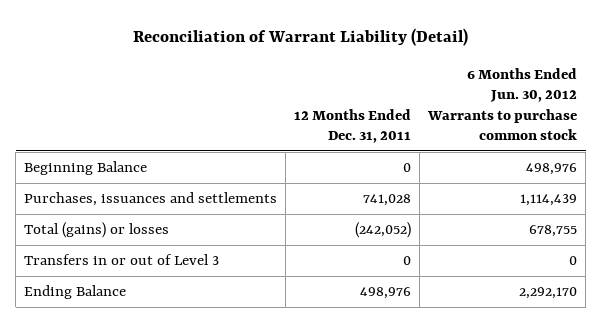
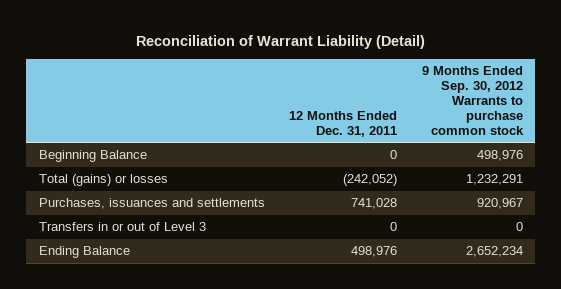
- | 12 Months Ended Dec. 31, 2011 | 6 Months Ended Jun. 30, 2012 Warrants to purchase common stock
+ | 12 Months Ended Dec. 31, 2011 | 9 Months Ended Sep. 30, 2012 Warrants to purchase common stock
moved down: Purchases, issuances and settlements | 741,028 | 920,967

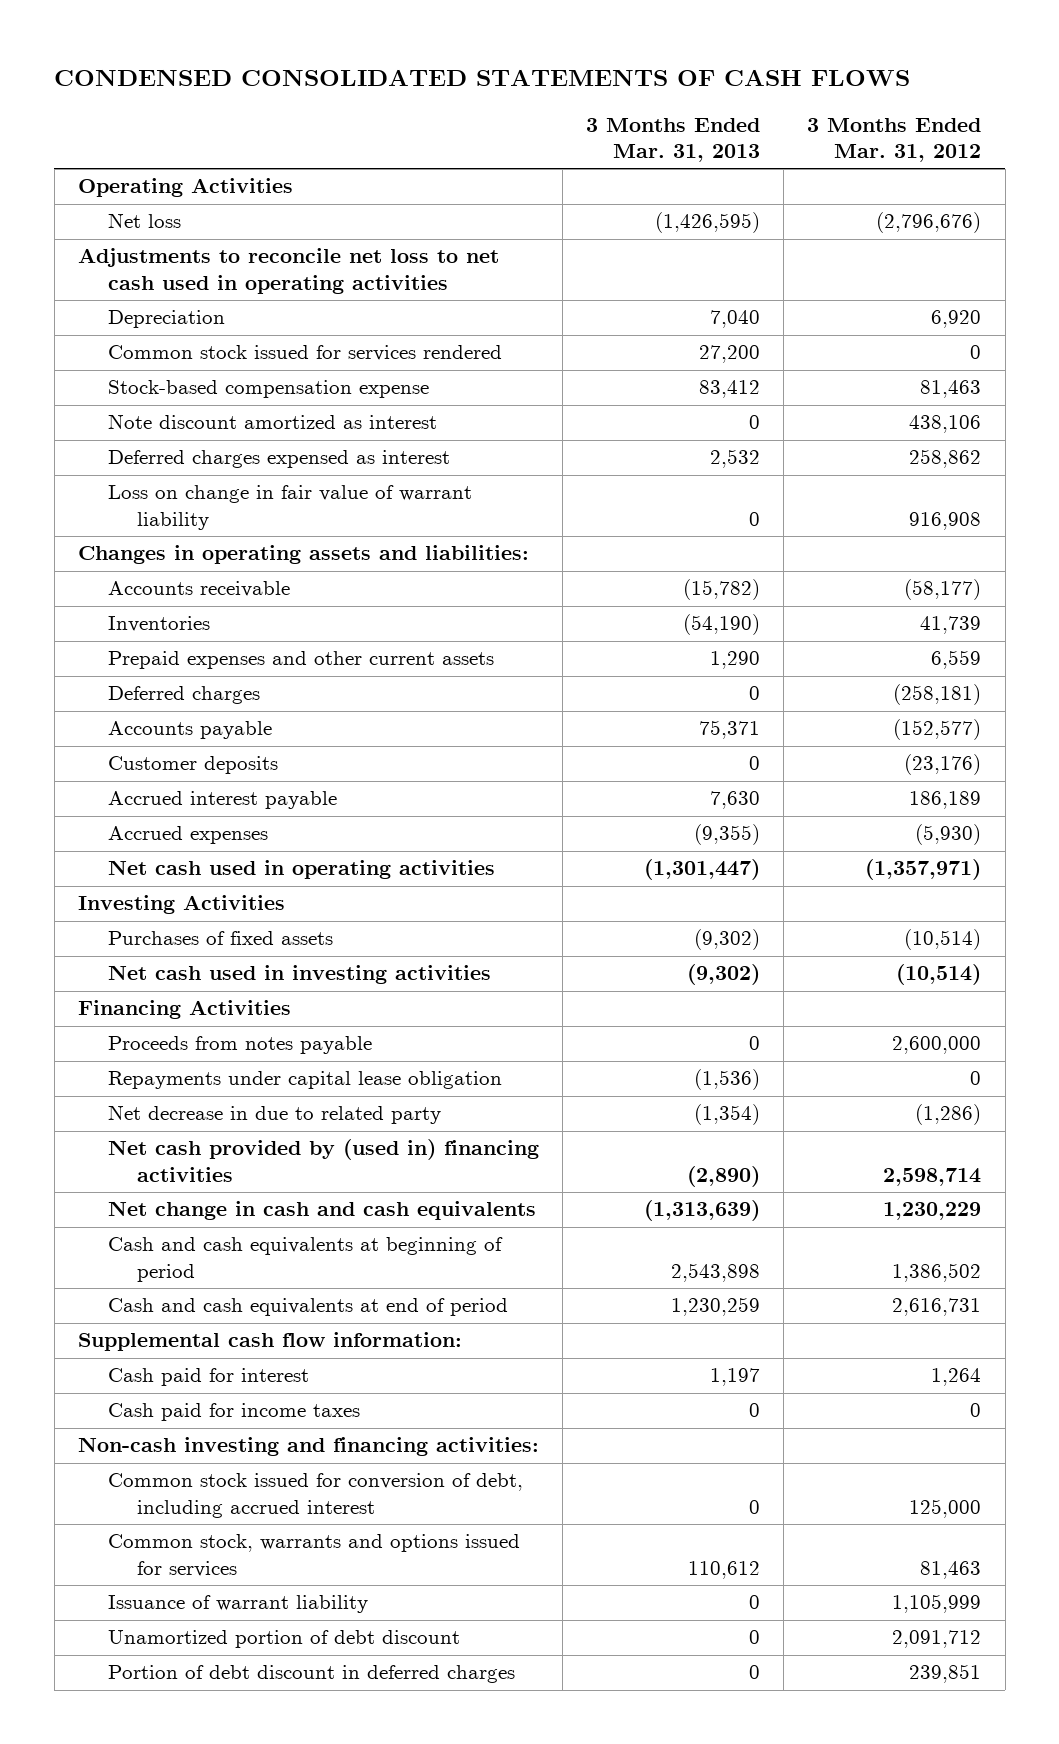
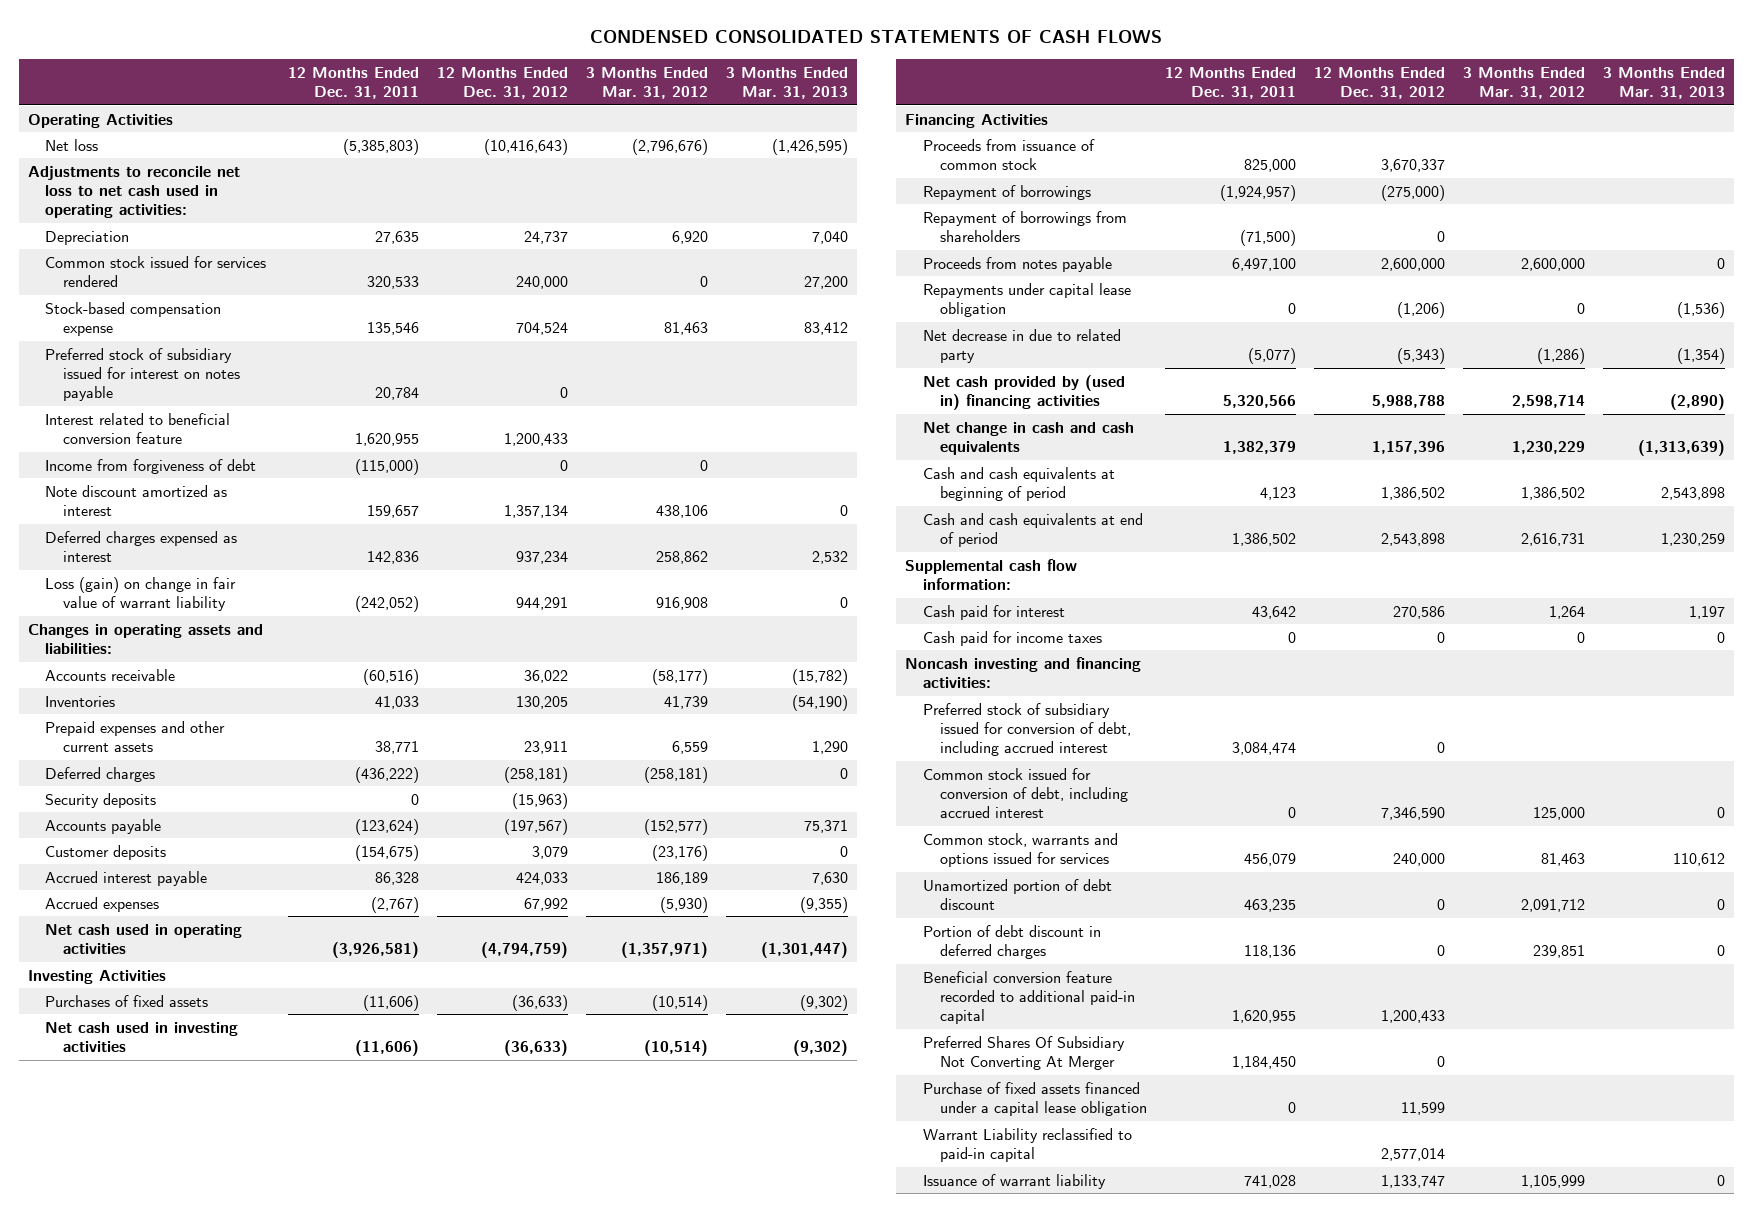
- | 3 Months Ended Mar. 31, 2013 | 3 Months Ended Mar. 31, 2012
+ | 12 Months Ended Dec. 31, 2011 | 12 Months Ended Dec. 31, 2012 | 3 Months Ended Mar. 31, 2012 | 3 Months Ended Mar. 31, 2013
- Adjustments to reconcile net loss to net cash used in operating activities
+ Adjustments to reconcile net loss to net cash used in operating activities:
+ Preferred stock of subsidiary issued for interest on notes payable | 20,784 | 0 | |
+ Interest related to beneficial conversion feature | 1,620,955 | 1,200,433 | |
+ Income from forgiveness of debt | (115,000) | 0 | 0 |
- Loss on change in fair value of warrant liability | 0 | 916,908
+ Loss (gain) on change in fair value of warrant liability | (242,052) | 944,291 | 916,908 | 0
+ Security deposits | 0 | (15,963) | |
+ Proceeds from issuance of common stock | 825,000 | 3,670,337 | |
+ Repayment of borrowings | (1,924,957) | (275,000) | |
+ Repayment of borrowings from shareholders | (71,500) | 0 | |
- Non-cash investing and financing activities:
+ Noncash investing and financing activities:
+ Preferred stock of subsidiary issued for conversion of debt, including accrued interest | 3,084,474 | 0 | |
+ Beneficial conversion feature recorded to additional paid-in capital | 1,620,955 | 1,200,433 | |
+ Preferred Shares Of Subsidiary Not Converting At Merger | 1,184,450 | 0 | |
+ Purchase of fixed assets financed under a capital lease obligation | 0 | 11,599 | |
+ Warrant Liability reclassified to paid-in capital | | 2,577,014 | |
moved down: Issuance of warrant liability | 741,028 | 1,133,747 | 1,105,999 | 0

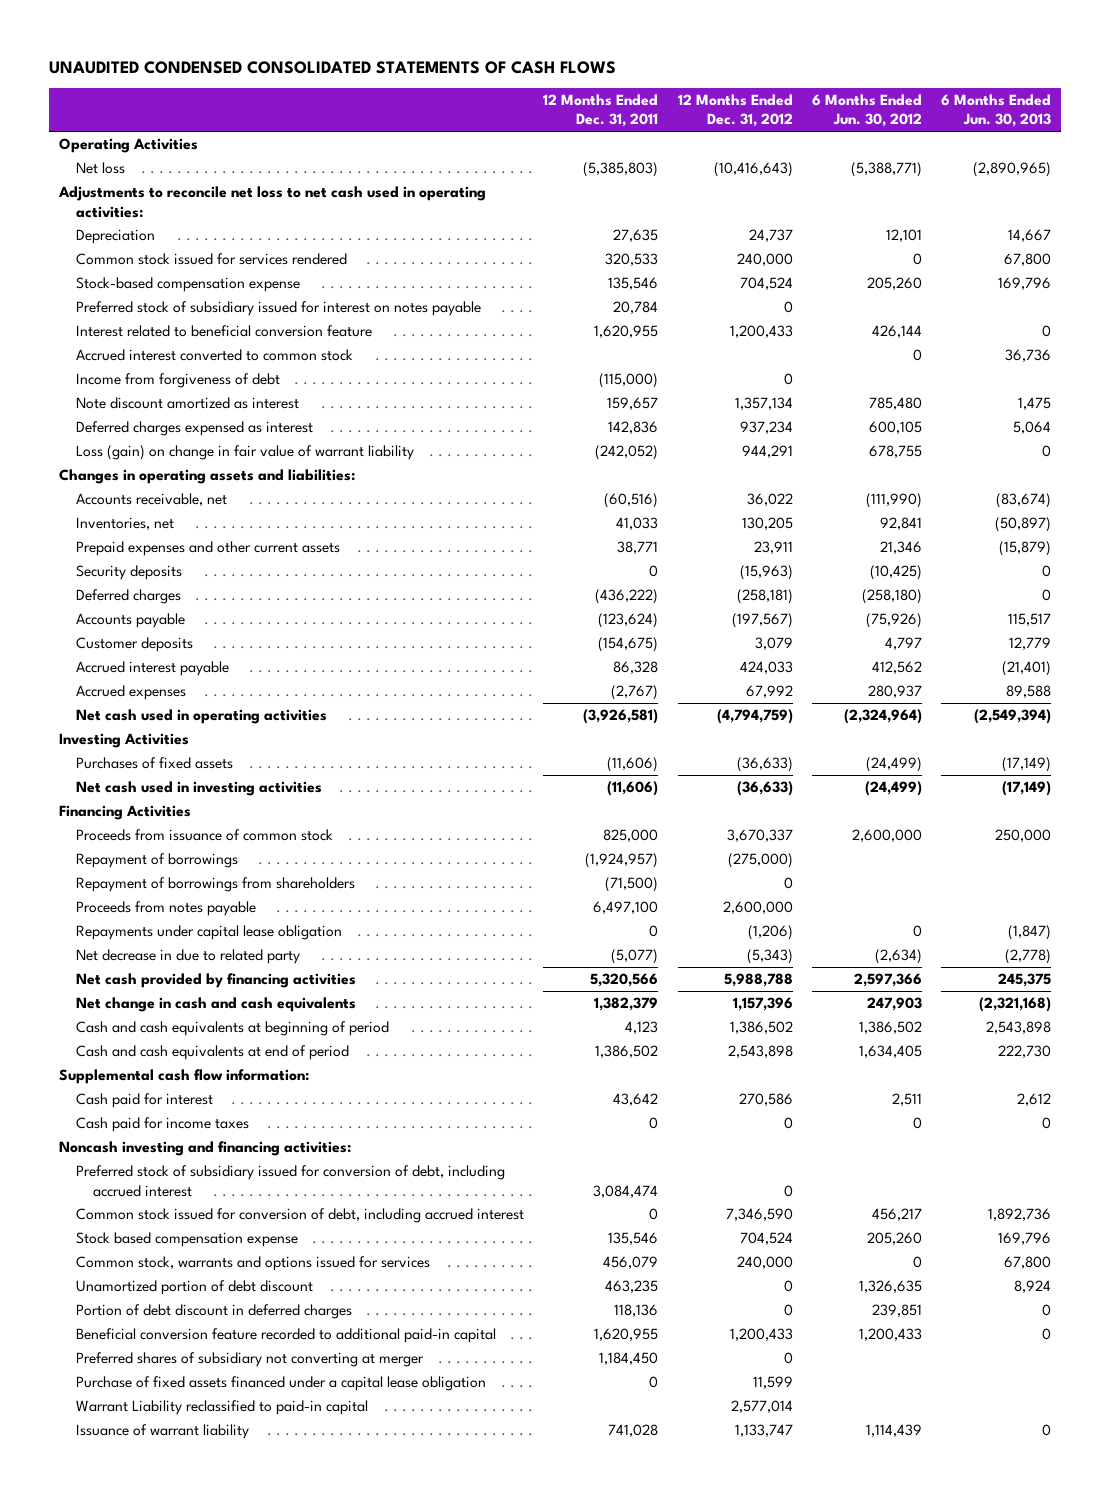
- CONDENSED CONSOLIDATED STATEMENTS OF CASH FLOWS
+ UNAUDITED CONDENSED CONSOLIDATED STATEMENTS OF CASH FLOWS
- | 12 Months Ended Dec. 31, 2011 | 12 Months Ended Dec. 31, 2012 | 3 Months Ended Mar. 31, 2012 | 3 Months Ended Mar. 31, 2013
+ | 12 Months Ended Dec. 31, 2011 | 12 Months Ended Dec. 31, 2012 | 6 Months Ended Jun. 30, 2012 | 6 Months Ended Jun. 30, 2013
+ Accrued interest converted to common stock | | | 0 | 36,736
- Accounts receivable | (60,516) | 36,022 | (58,177) | (15,782)
- Inventories | 41,033 | 130,205 | 41,739 | (54,190)
+ Accounts receivable, net | (60,516) | 36,022 | (111,990) | (83,674)
+ Inventories, net | 41,033 | 130,205 | 92,841 | (50,897)
moved down: Deferred charges | (436,222) | (258,181) | (258,180) | 0
- Net cash provided by (used in) financing activities | 5,320,566 | 5,988,788 | 2,598,714 | (2,890)
+ Net cash provided by financing activities | 5,320,566 | 5,988,788 | 2,597,366 | 245,375
+ Stock based compensation expense | 135,546 | 704,524 | 205,260 | 169,796
- Preferred Shares Of Subsidiary Not Converting At Merger | 1,184,450 | 0 | |
+ Preferred shares of subsidiary not converting at merger | 1,184,450 | 0 | |

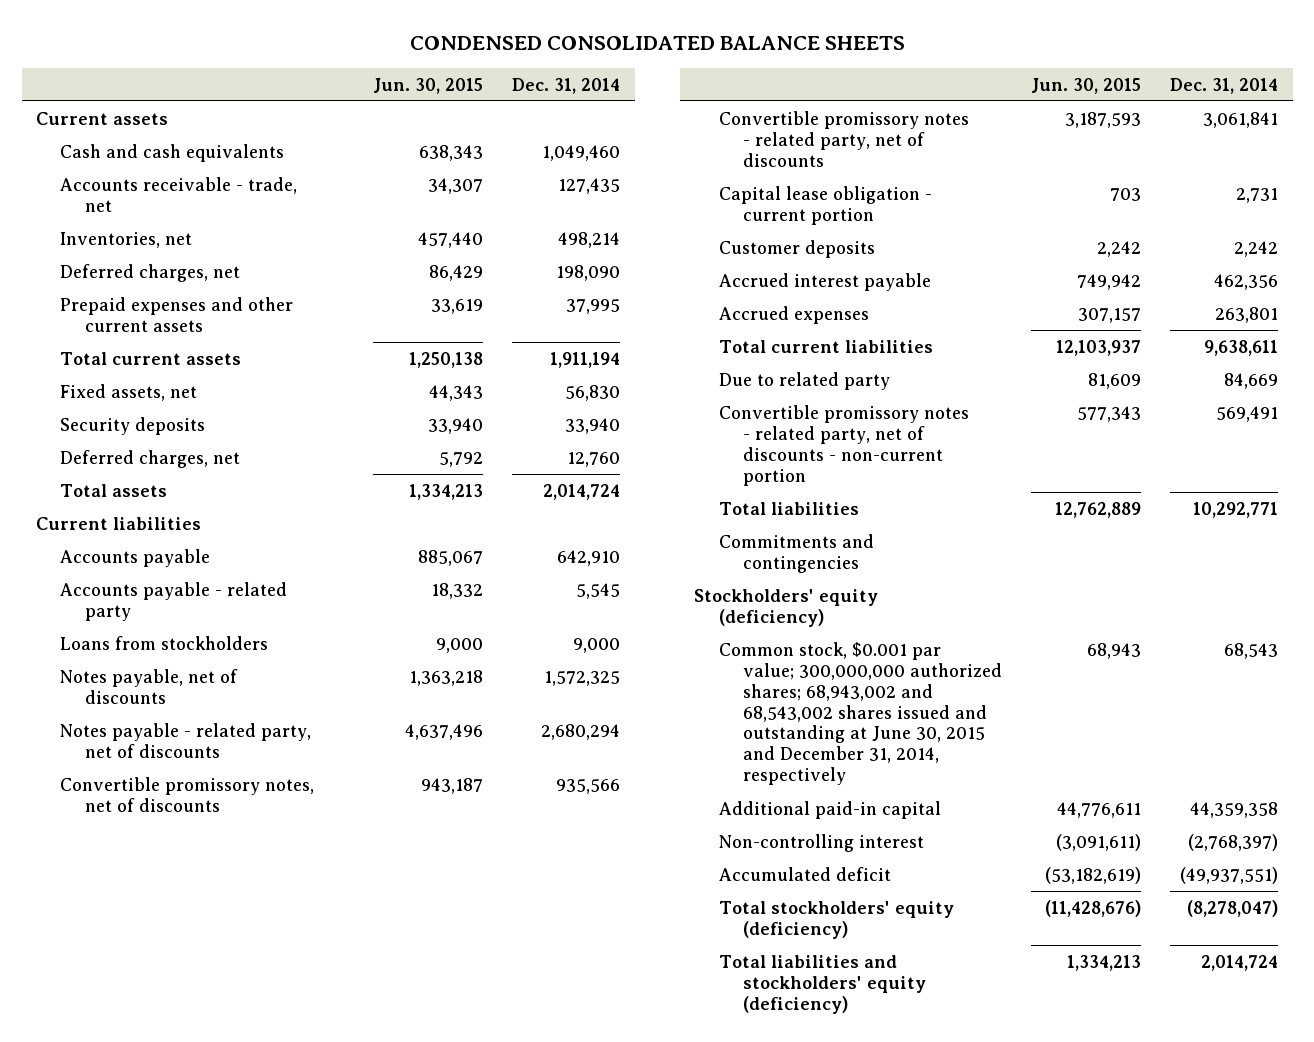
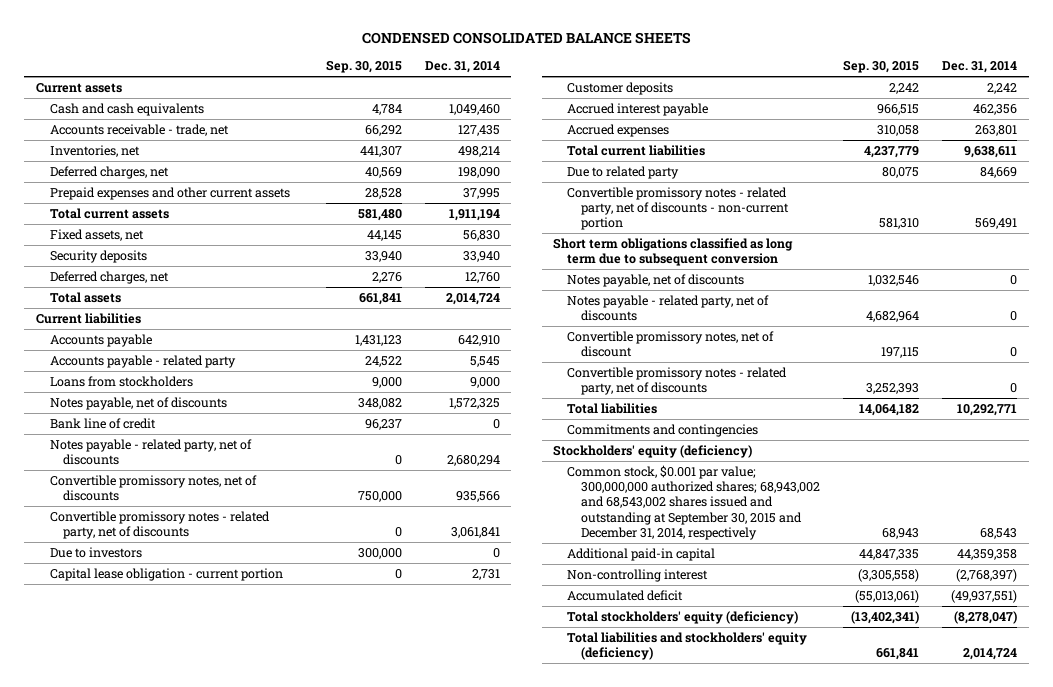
- | Jun. 30, 2015 | Dec. 31, 2014
+ | Sep. 30, 2015 | Dec. 31, 2014
+ Bank line of credit | 96,237 | 0
+ Due to investors | 300,000 | 0
+ Short term obligations classified as long term due to subsequent conversion
+ Notes payable, net of discounts | 1,032,546 | 0
+ Notes payable - related party, net of discounts | 4,682,964 | 0
+ Convertible promissory notes, net of discount | 197,115 | 0
+ Convertible promissory notes - related party, net of discounts | 3,252,393 | 0
- Common stock, $0.001 par value; 300,000,000 authorized shares; 68,943,002 and 68,543,002 shares issued and outstanding at June 30, 2015 and December 31, 2014, respectively | 68,943 | 68,543
+ Common stock, $0.001 par value; 300,000,000 authorized shares; 68,943,002 and 68,543,002 shares issued and outstanding at September 30, 2015 and December 31, 2014, respectively | 68,943 | 68,543

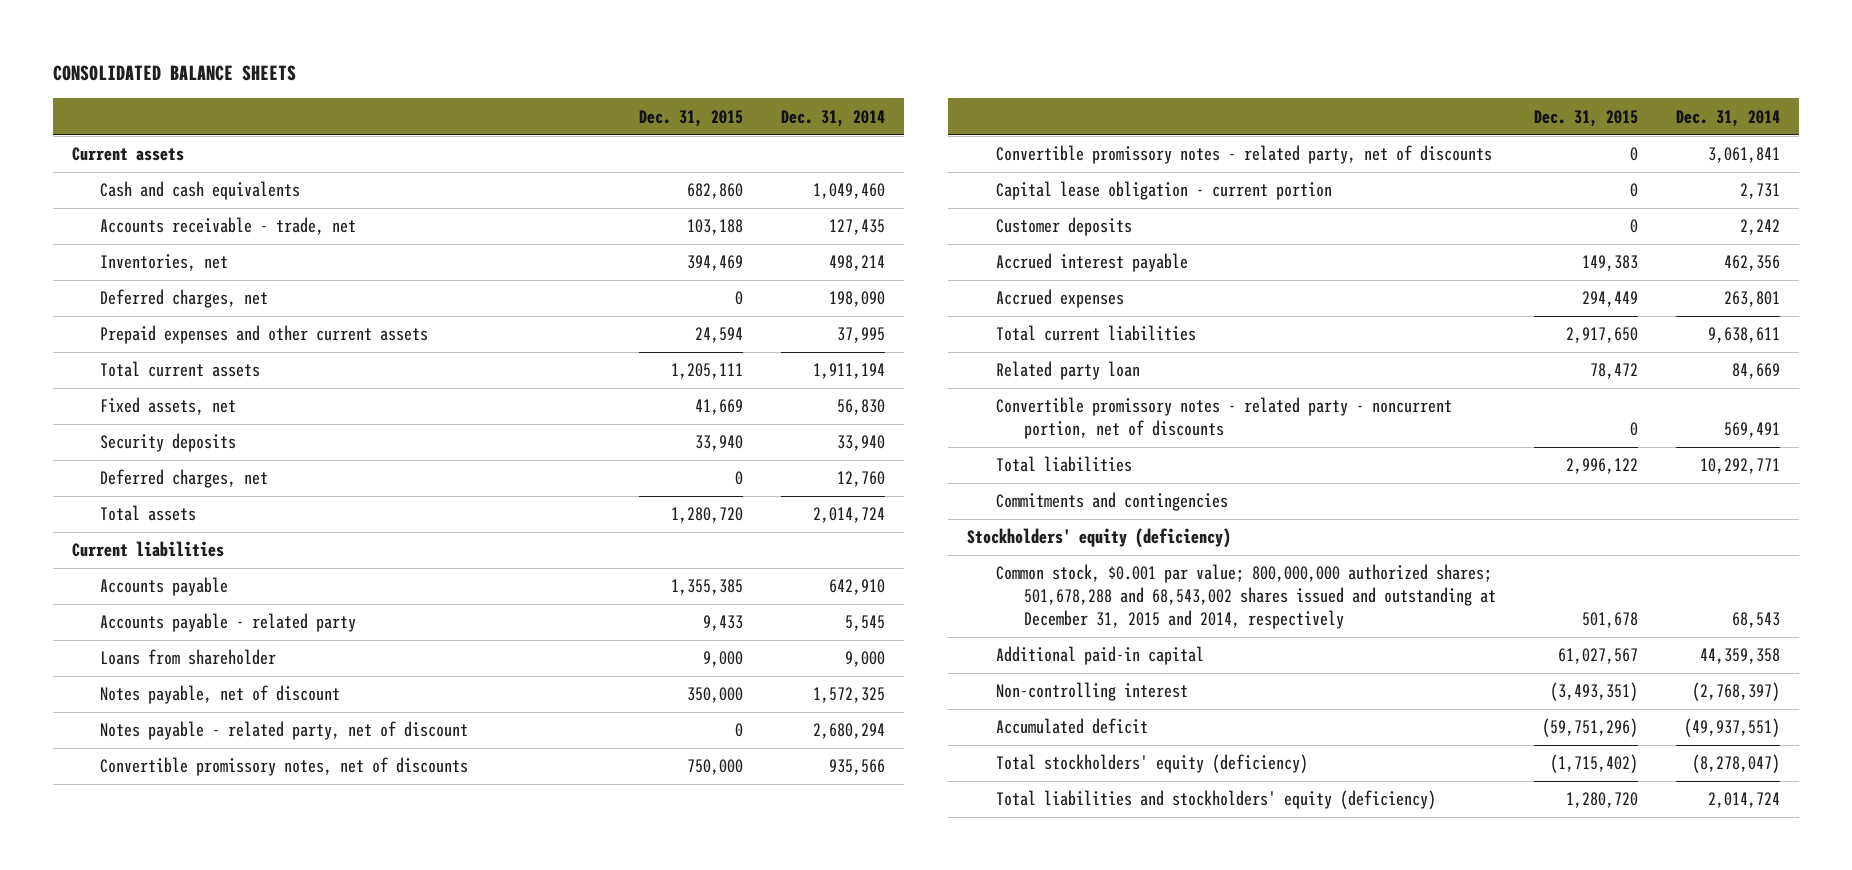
- CONDENSED CONSOLIDATED BALANCE SHEETS
+ CONSOLIDATED BALANCE SHEETS
- | Sep. 30, 2015 | Dec. 31, 2014
+ | Dec. 31, 2015 | Dec. 31, 2014
- Loans from stockholders | 9,000 | 9,000
- Notes payable, net of discounts | 348,082 | 1,572,325
- Bank line of credit | 96,237 | 0
- Notes payable - related party, net of discounts | 0 | 2,680,294
+ Loans from shareholder | 9,000 | 9,000
+ Notes payable, net of discount | 350,000 | 1,572,325
+ Notes payable - related party, net of discount | 0 | 2,680,294
- Due to investors | 300,000 | 0
- Due to related party | 80,075 | 84,669
- Convertible promissory notes - related party, net of discounts - non-current portion | 581,310 | 569,491
- Short term obligations classified as long term due to subsequent conversion
- Notes payable, net of discounts | 1,032,546 | 0
- Notes payable - related party, net of discounts | 4,682,964 | 0
- Convertible promissory notes, net of discount | 197,115 | 0
- Convertible promissory notes - related party, net of discounts | 3,252,393 | 0
+ Related party loan | 78,472 | 84,669
+ Convertible promissory notes - related party - noncurrent portion, net of discounts | 0 | 569,491
- Common stock, $0.001 par value; 300,000,000 authorized shares; 68,943,002 and 68,543,002 shares issued and outstanding at September 30, 2015 and December 31, 2014, respectively | 68,943 | 68,543
+ Common stock, $0.001 par value; 800,000,000 authorized shares; 501,678,288 and 68,543,002 shares issued and outstanding at December 31, 2015 and 2014, respectively | 501,678 | 68,543

